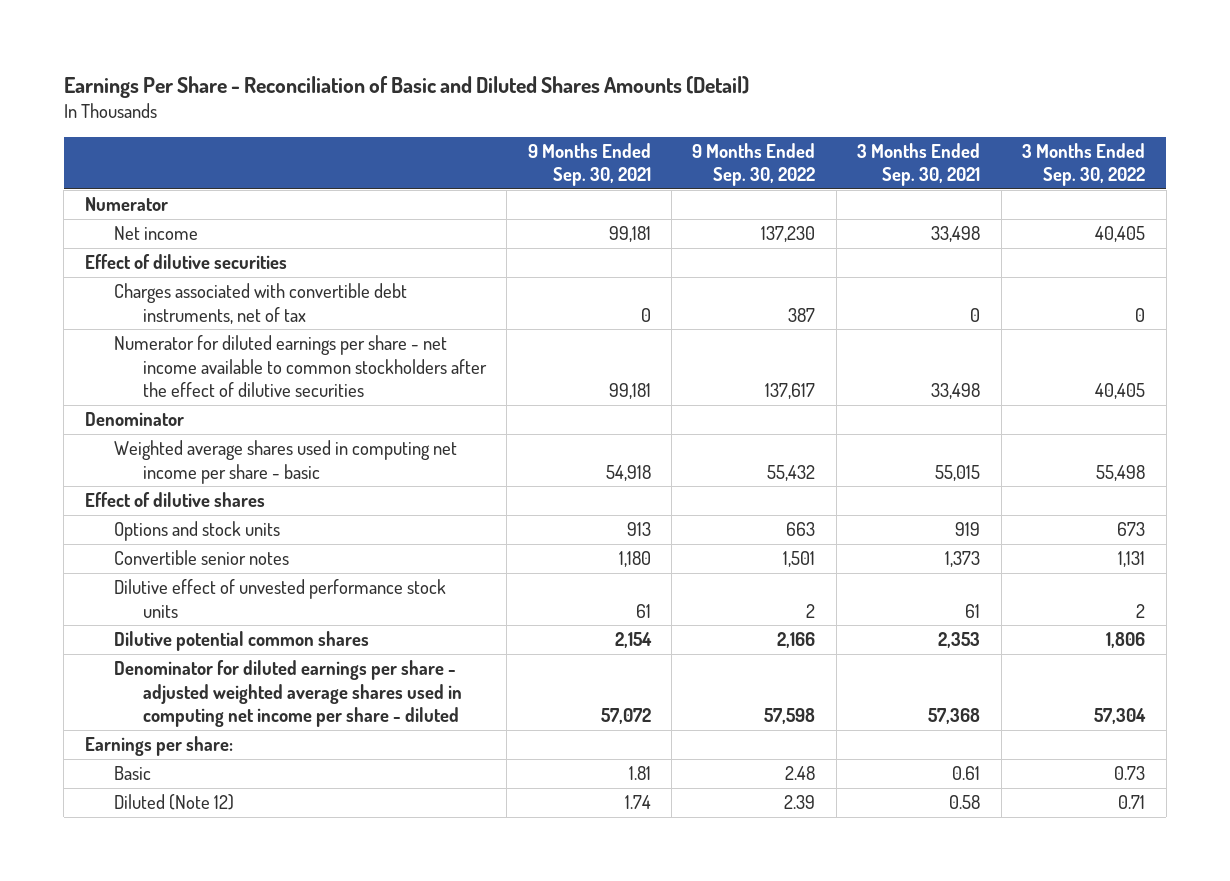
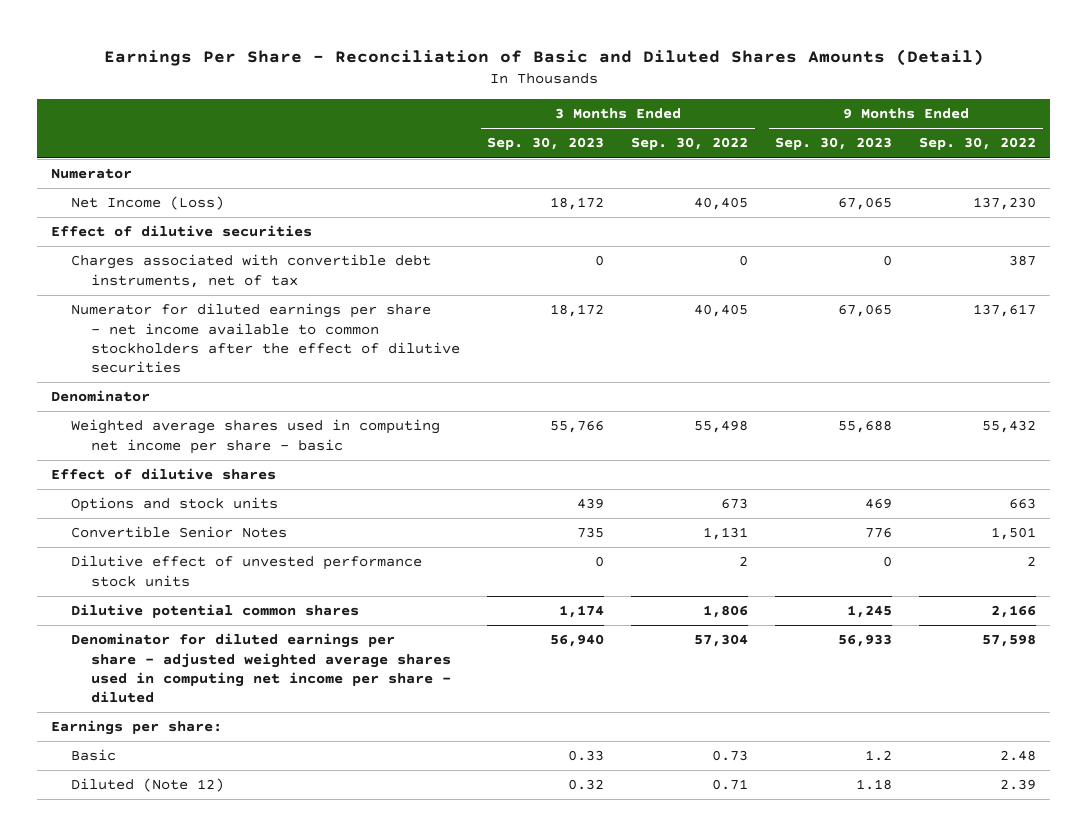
- | 9 Months Ended Sep. 30, 2021 | 9 Months Ended Sep. 30, 2022 | 3 Months Ended Sep. 30, 2021 | 3 Months Ended Sep. 30, 2022
+ | 3 Months Ended Sep. 30, 2023 | 3 Months Ended Sep. 30, 2022 | 9 Months Ended Sep. 30, 2023 | 9 Months Ended Sep. 30, 2022
- Net income | 99,181 | 137,230 | 33,498 | 40,405
+ Net Income (Loss) | 18,172 | 40,405 | 67,065 | 137,230
- Convertible senior notes | 1,180 | 1,501 | 1,373 | 1,131
+ Convertible Senior Notes | 735 | 1,131 | 776 | 1,501

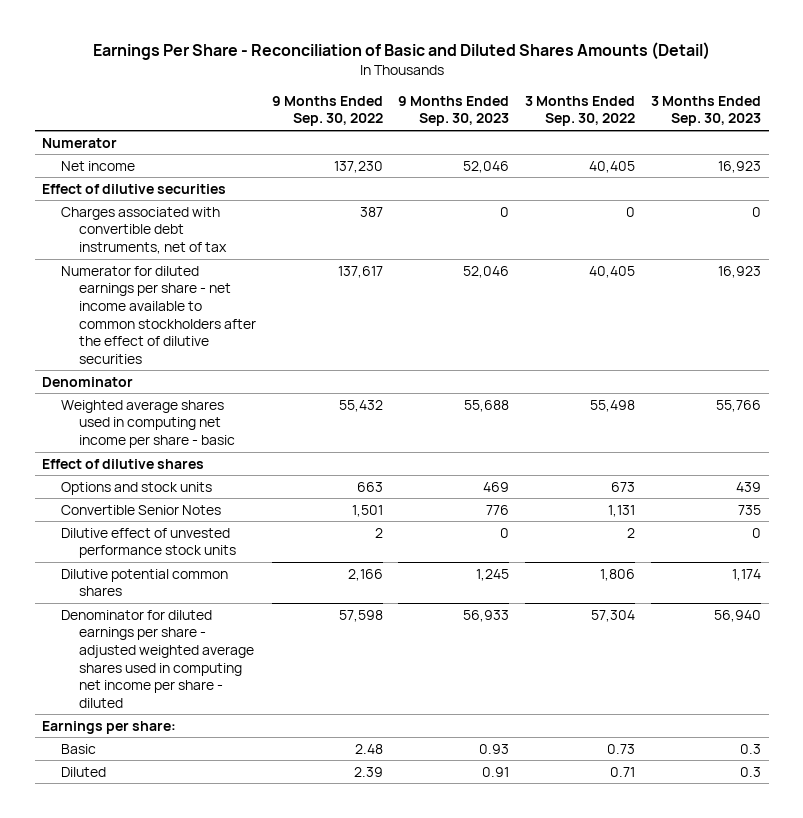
- | 3 Months Ended Sep. 30, 2023 | 3 Months Ended Sep. 30, 2022 | 9 Months Ended Sep. 30, 2023 | 9 Months Ended Sep. 30, 2022
+ | 9 Months Ended Sep. 30, 2022 | 9 Months Ended Sep. 30, 2023 | 3 Months Ended Sep. 30, 2022 | 3 Months Ended Sep. 30, 2023
- Net Income (Loss) | 18,172 | 40,405 | 67,065 | 137,230
+ Net income | 137,230 | 52,046 | 40,405 | 16,923
- Numerator for diluted earnings per share - net income available to common stockholders after the effect of dilutive securities | 18,172 | 40,405 | 67,065 | 137,617
+ Numerator for diluted earnings per share - net income available to common stockholders after the effect of dilutive securities | 137,617 | 52,046 | 40,405 | 16,923
- Basic | 0.33 | 0.73 | 1.2 | 2.48
- Diluted (Note 12) | 0.32 | 0.71 | 1.18 | 2.39
+ Basic | 2.48 | 0.93 | 0.73 | 0.3
+ Diluted | 2.39 | 0.91 | 0.71 | 0.3

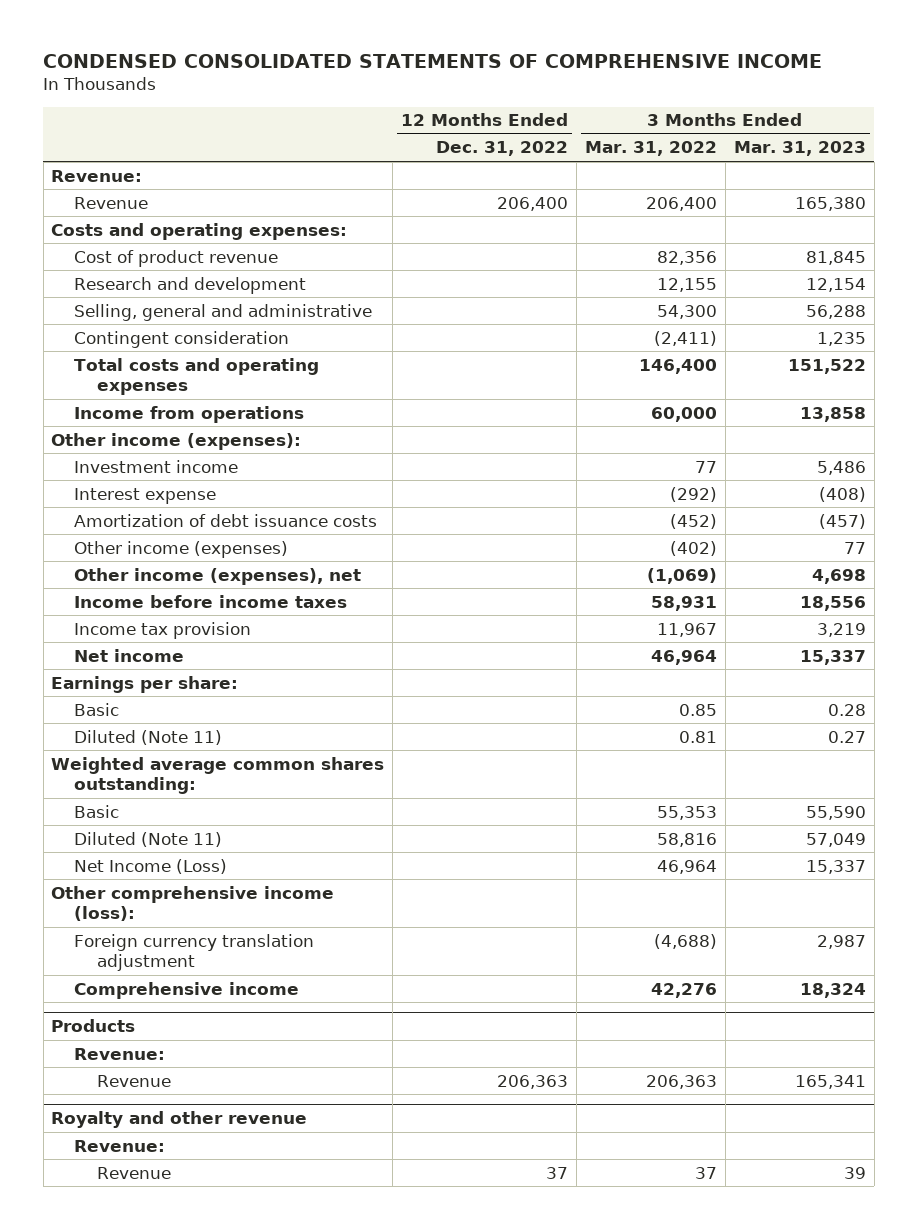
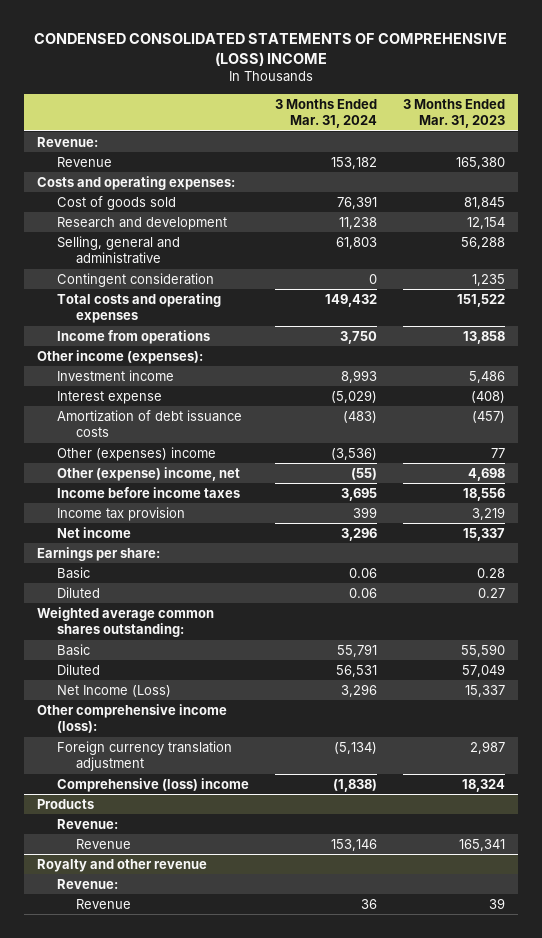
- CONDENSED CONSOLIDATED STATEMENTS OF COMPREHENSIVE INCOME
+ CONDENSED CONSOLIDATED STATEMENTS OF COMPREHENSIVE (LOSS) INCOME
- | 12 Months Ended Dec. 31, 2022 | 3 Months Ended Mar. 31, 2022 | 3 Months Ended Mar. 31, 2023
+ | 3 Months Ended Mar. 31, 2024 | 3 Months Ended Mar. 31, 2023
- Cost of product revenue | | 82,356 | 81,845
+ Cost of goods sold | 76,391 | 81,845
- Other income (expenses) | | (402) | 77
- Other income (expenses), net | | (1,069) | 4,698
+ Other (expenses) income | (3,536) | 77
+ Other (expense) income, net | (55) | 4,698
- Diluted (Note 11) | | 0.81 | 0.27
+ Diluted | 0.06 | 0.27
- Diluted (Note 11) | | 58,816 | 57,049
+ Diluted | 56,531 | 57,049
- Comprehensive income | | 42,276 | 18,324
+ Comprehensive (loss) income | (1,838) | 18,324

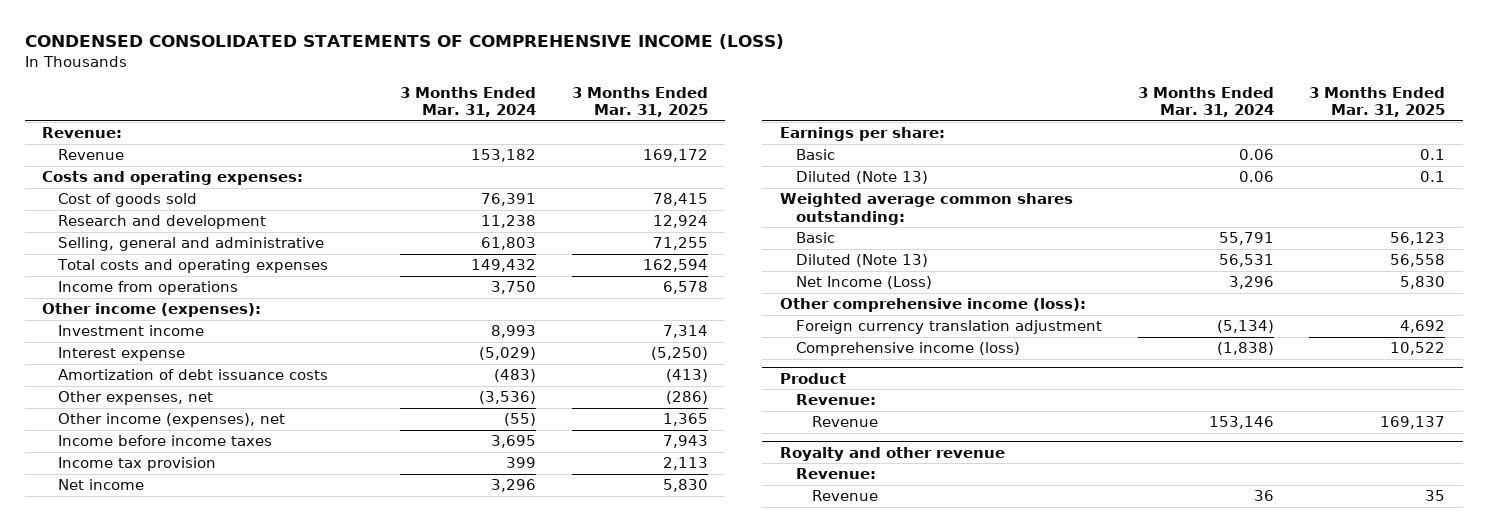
- CONDENSED CONSOLIDATED STATEMENTS OF COMPREHENSIVE (LOSS) INCOME
+ CONDENSED CONSOLIDATED STATEMENTS OF COMPREHENSIVE INCOME (LOSS)
- | 3 Months Ended Mar. 31, 2024 | 3 Months Ended Mar. 31, 2023
+ | 3 Months Ended Mar. 31, 2024 | 3 Months Ended Mar. 31, 2025
- Contingent consideration | 0 | 1,235
- Other (expenses) income | (3,536) | 77
- Other (expense) income, net | (55) | 4,698
+ Other expenses, net | (3,536) | (286)
+ Other income (expenses), net | (55) | 1,365
- Diluted | 0.06 | 0.27
+ Diluted (Note 13) | 0.06 | 0.1
- Diluted | 56,531 | 57,049
+ Diluted (Note 13) | 56,531 | 56,558
- Comprehensive (loss) income | (1,838) | 18,324
- Products
+ Comprehensive income (loss) | (1,838) | 10,522
+ Product

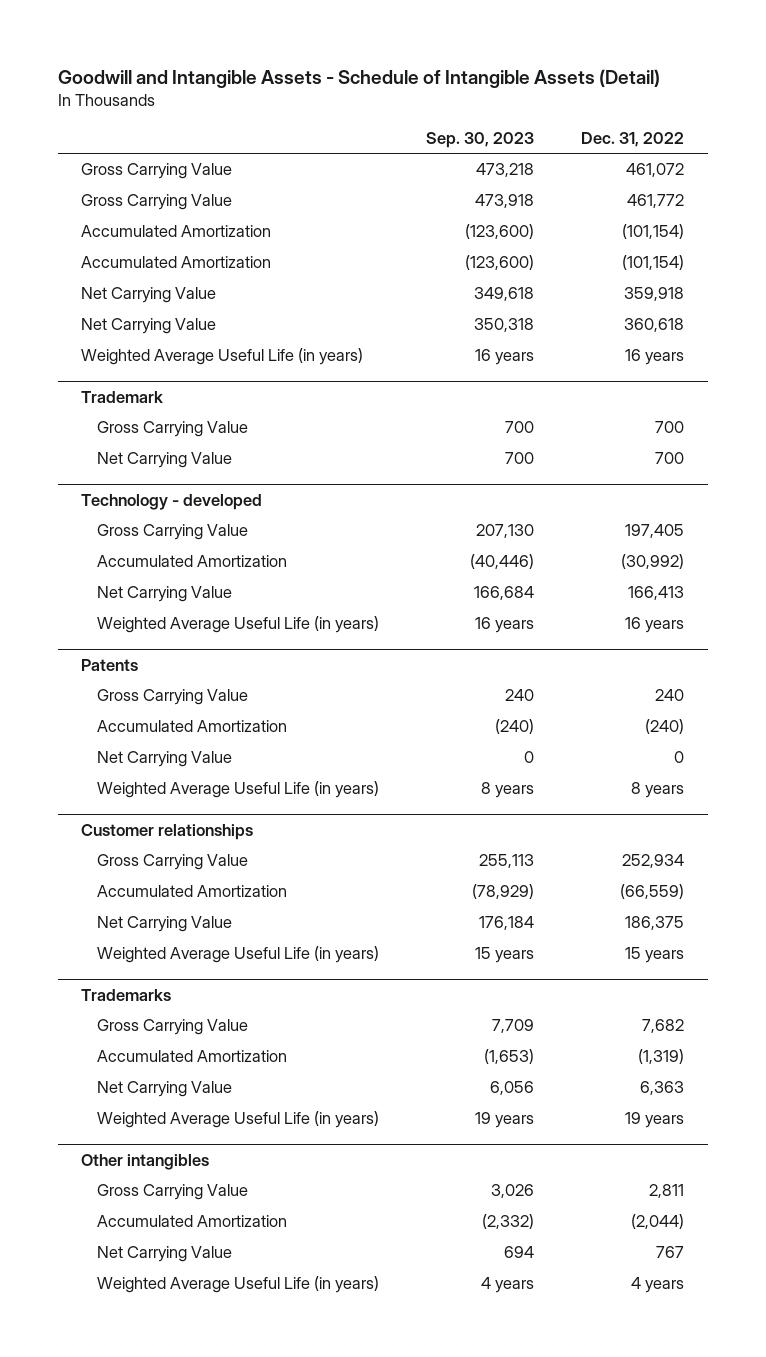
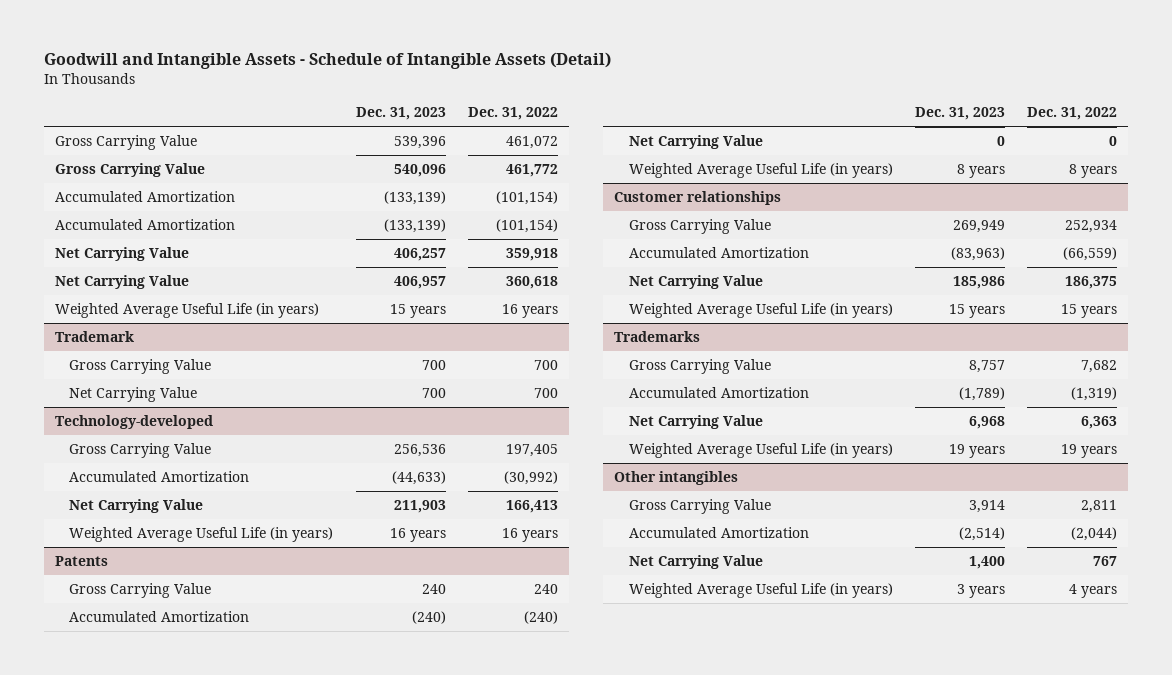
- | Sep. 30, 2023 | Dec. 31, 2022
+ | Dec. 31, 2023 | Dec. 31, 2022
- Technology - developed
+ Technology-developed

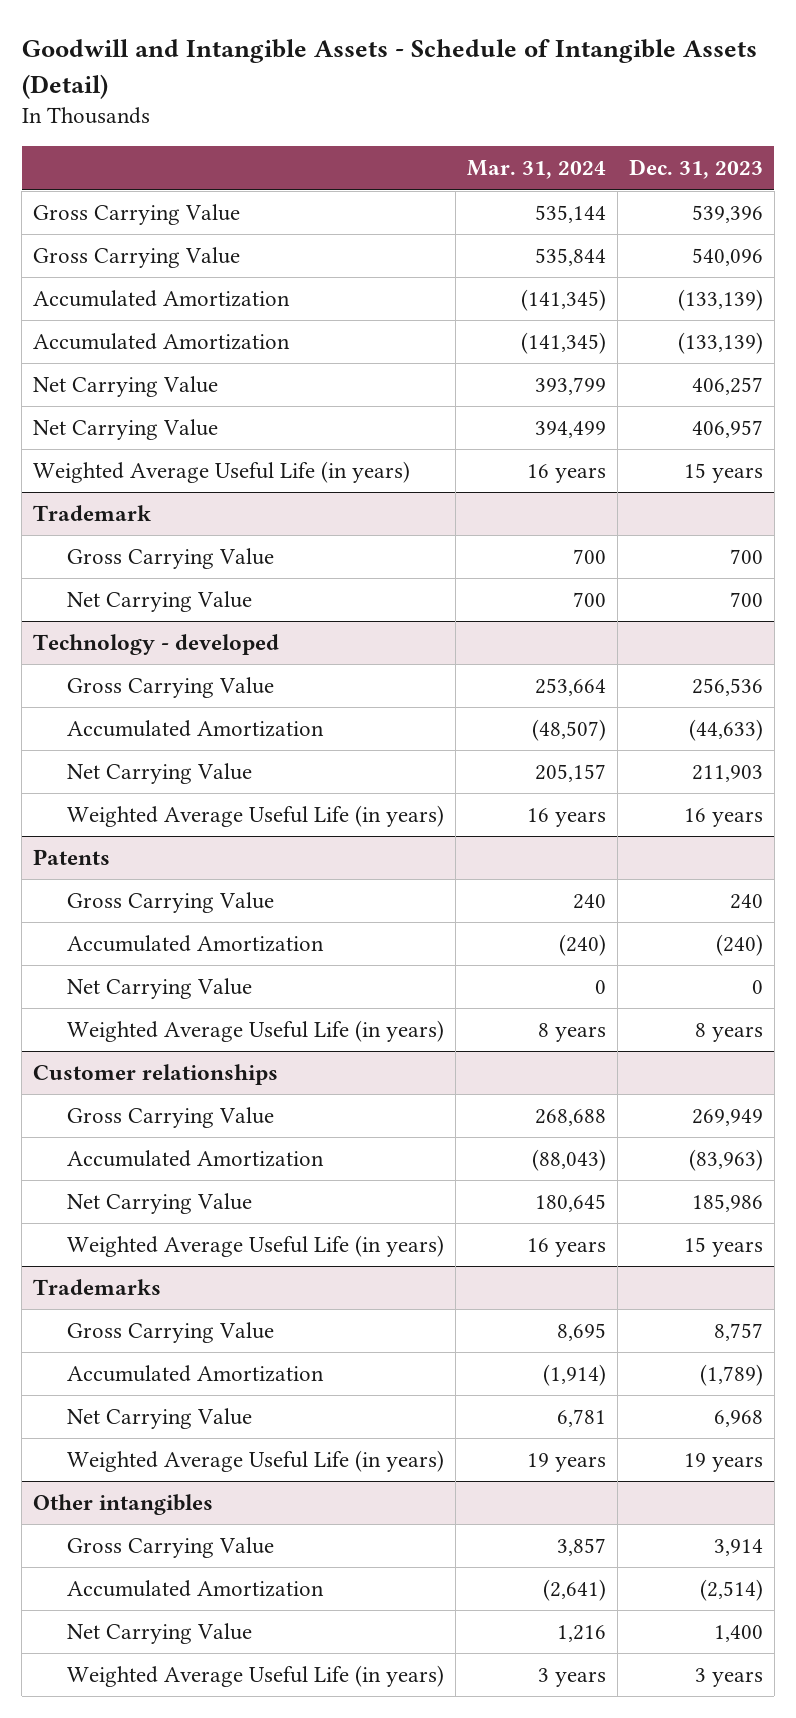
- | Dec. 31, 2023 | Dec. 31, 2022
+ | Mar. 31, 2024 | Dec. 31, 2023
- Technology-developed
+ Technology - developed

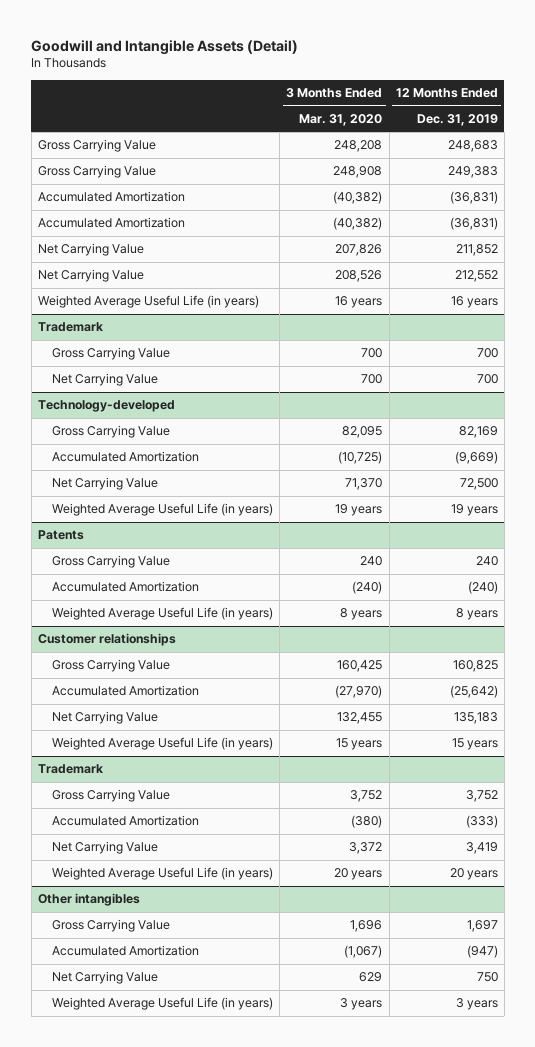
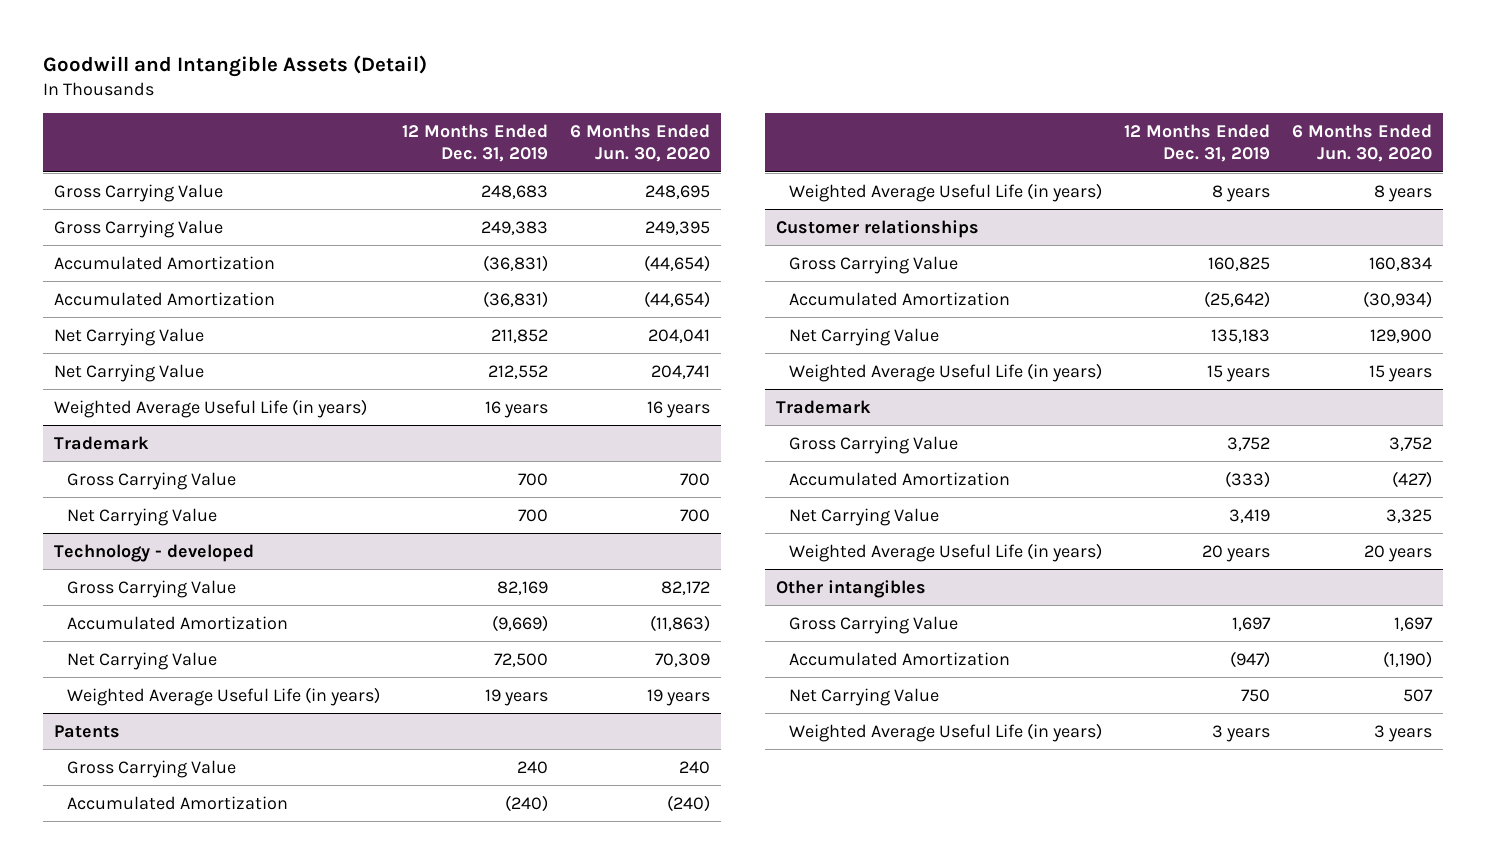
- | 3 Months Ended Mar. 31, 2020 | 12 Months Ended Dec. 31, 2019
+ | 12 Months Ended Dec. 31, 2019 | 6 Months Ended Jun. 30, 2020
- Technology-developed
+ Technology - developed

